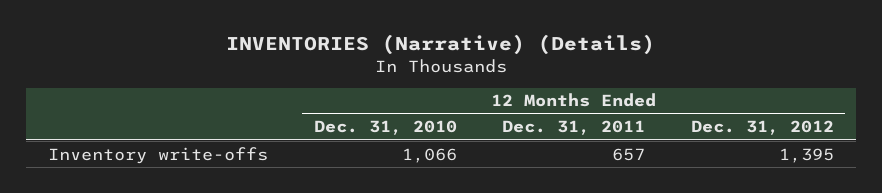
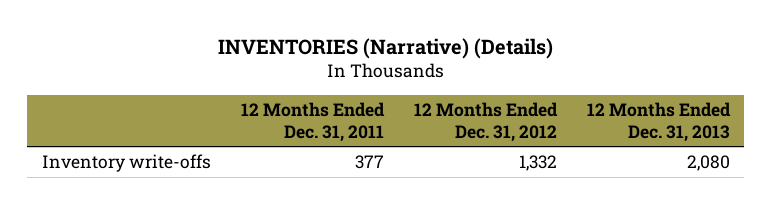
- | 12 Months Ended Dec. 31, 2010 | 12 Months Ended Dec. 31, 2011 | 12 Months Ended Dec. 31, 2012
+ | 12 Months Ended Dec. 31, 2011 | 12 Months Ended Dec. 31, 2012 | 12 Months Ended Dec. 31, 2013
- Inventory write-offs | 1,066 | 657 | 1,395
+ Inventory write-offs | 377 | 1,332 | 2,080

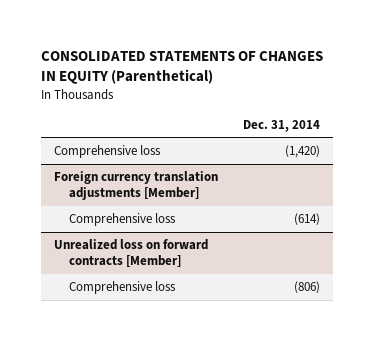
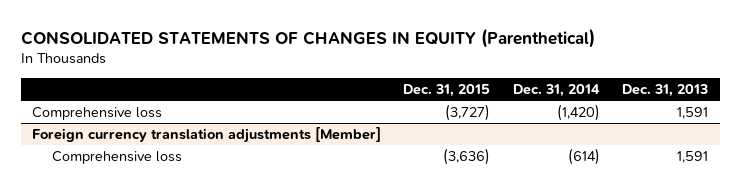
- | Dec. 31, 2014
+ | Dec. 31, 2015 | Dec. 31, 2014 | Dec. 31, 2013
- Unrealized loss on forward contracts [Member]
- Comprehensive loss | (806)

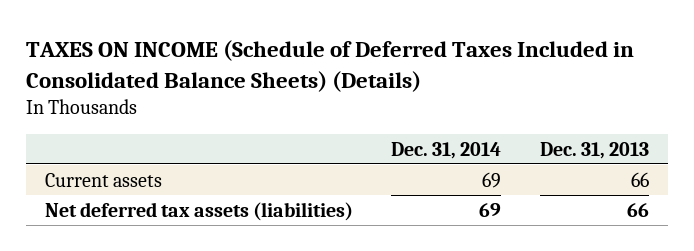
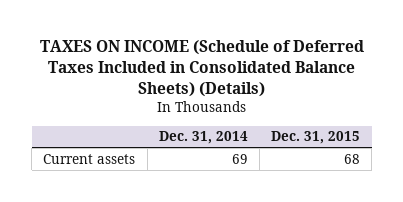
- | Dec. 31, 2014 | Dec. 31, 2013
+ | Dec. 31, 2014 | Dec. 31, 2015
- Net deferred tax assets (liabilities) | 69 | 66

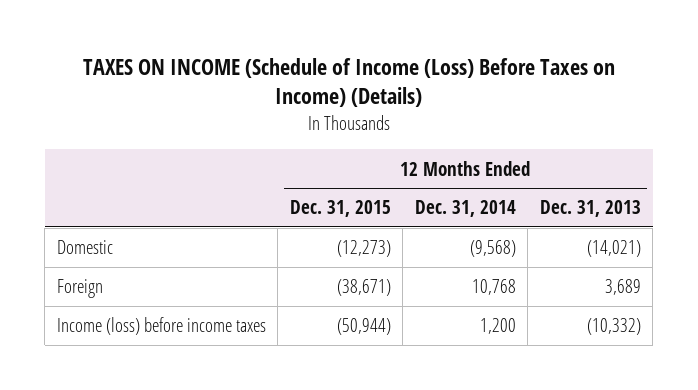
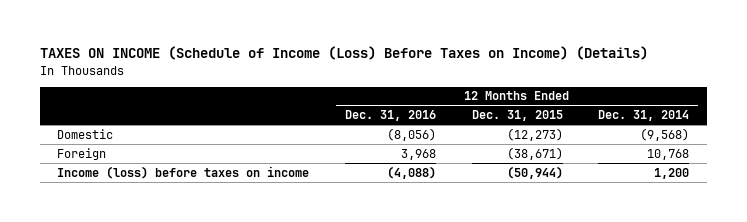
- | 12 Months Ended Dec. 31, 2015 | 12 Months Ended Dec. 31, 2014 | 12 Months Ended Dec. 31, 2013
+ | 12 Months Ended Dec. 31, 2016 | 12 Months Ended Dec. 31, 2015 | 12 Months Ended Dec. 31, 2014
- Income (loss) before income taxes | (50,944) | 1,200 | (10,332)
+ Income (loss) before taxes on income | (4,088) | (50,944) | 1,200

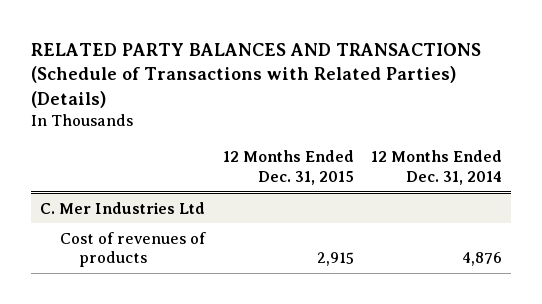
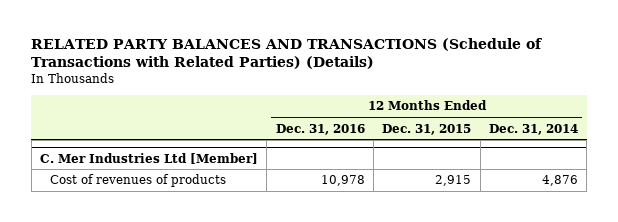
- | 12 Months Ended Dec. 31, 2015 | 12 Months Ended Dec. 31, 2014
+ | 12 Months Ended Dec. 31, 2016 | 12 Months Ended Dec. 31, 2015 | 12 Months Ended Dec. 31, 2014
- C. Mer Industries Ltd
+ C. Mer Industries Ltd [Member]

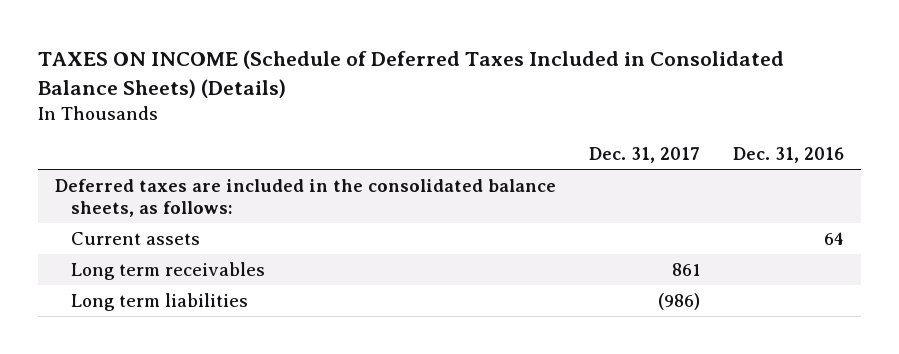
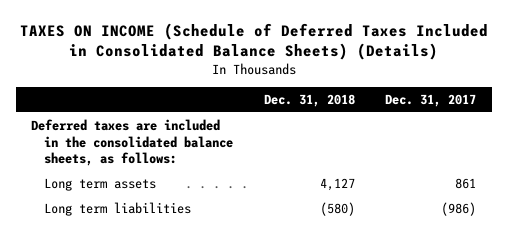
- | Dec. 31, 2017 | Dec. 31, 2016
+ | Dec. 31, 2018 | Dec. 31, 2017
- Current assets | | 64
- Long term receivables | 861 |
+ Long term assets | 4,127 | 861

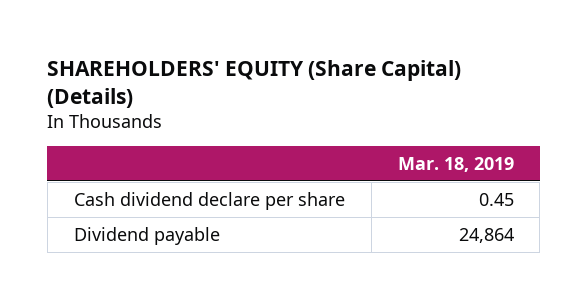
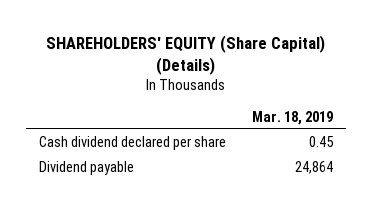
- Cash dividend declare per share | 0.45
+ Cash dividend declared per share | 0.45

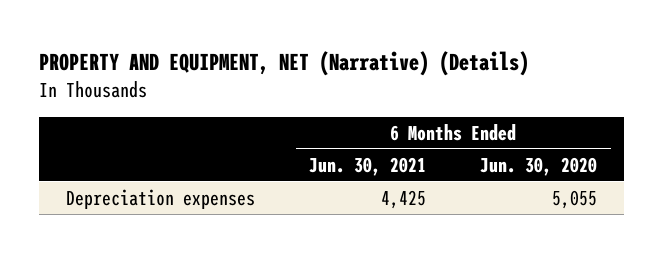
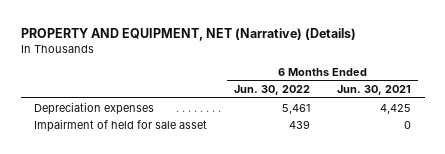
- | 6 Months Ended Jun. 30, 2021 | 6 Months Ended Jun. 30, 2020
+ | 6 Months Ended Jun. 30, 2022 | 6 Months Ended Jun. 30, 2021
+ Impairment of held for sale asset | 439 | 0

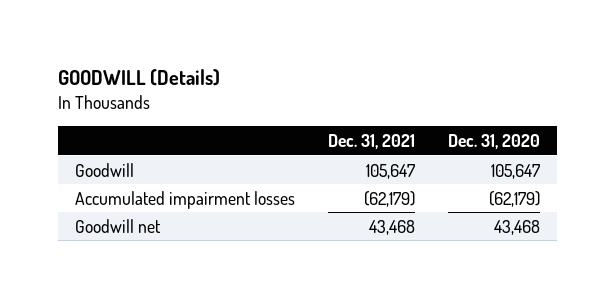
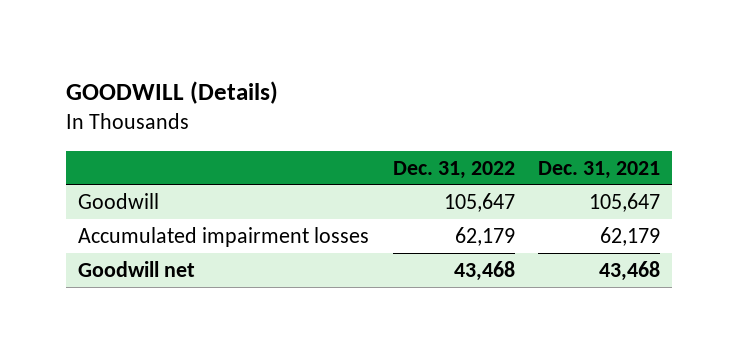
- | Dec. 31, 2021 | Dec. 31, 2020
+ | Dec. 31, 2022 | Dec. 31, 2021
- Accumulated impairment losses | (62,179) | (62,179)
+ Accumulated impairment losses | 62,179 | 62,179

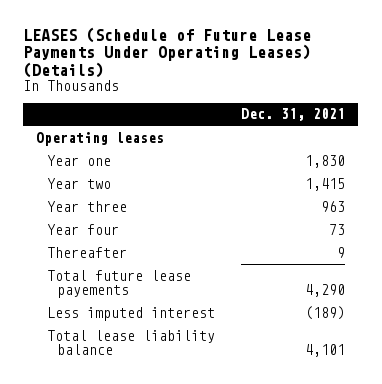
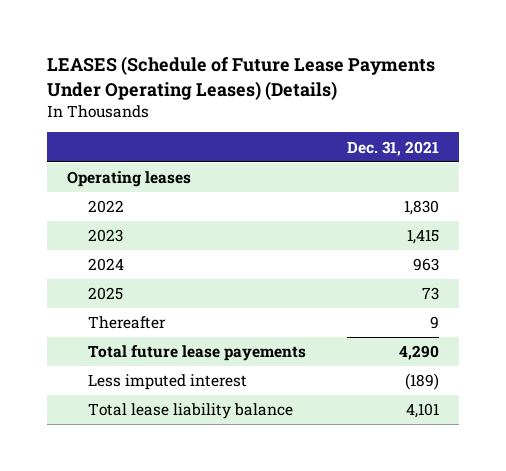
- Year one | 1,830
- Year two | 1,415
- Year three | 963
- Year four | 73
+ 2022 | 1,830
+ 2023 | 1,415
+ 2024 | 963
+ 2025 | 73

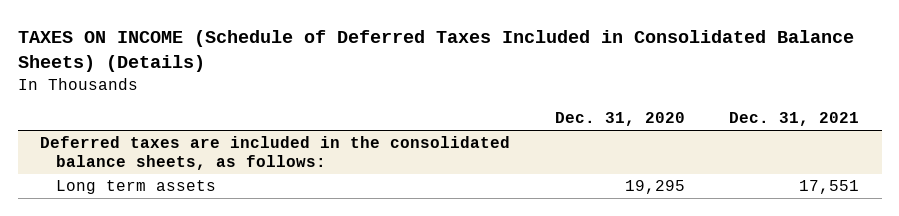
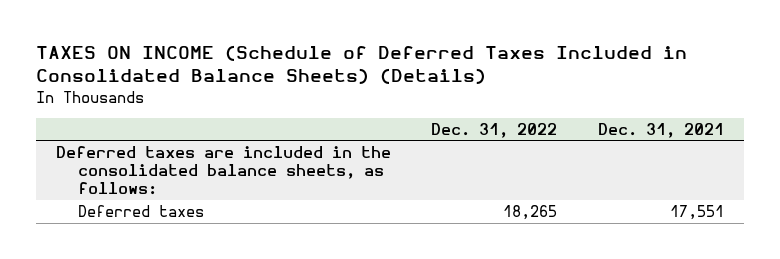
- | Dec. 31, 2020 | Dec. 31, 2021
+ | Dec. 31, 2022 | Dec. 31, 2021
- Long term assets | 19,295 | 17,551
+ Deferred taxes | 18,265 | 17,551

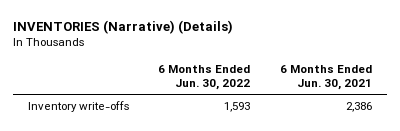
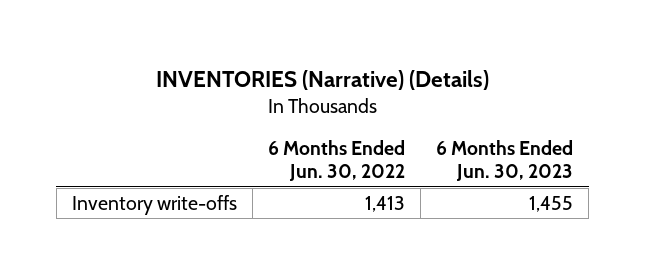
- | 6 Months Ended Jun. 30, 2022 | 6 Months Ended Jun. 30, 2021
+ | 6 Months Ended Jun. 30, 2022 | 6 Months Ended Jun. 30, 2023
- Inventory write-offs | 1,593 | 2,386
+ Inventory write-offs | 1,413 | 1,455

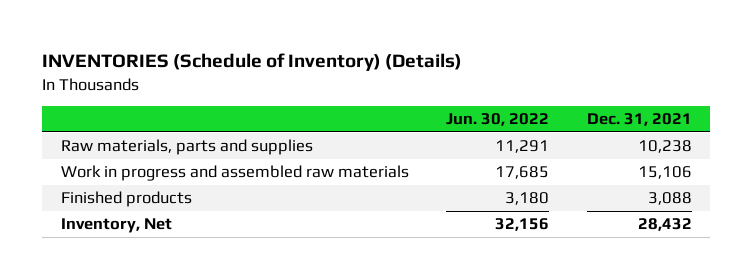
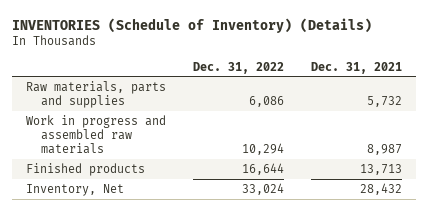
- | Jun. 30, 2022 | Dec. 31, 2021
+ | Dec. 31, 2022 | Dec. 31, 2021
- Raw materials, parts and supplies | 11,291 | 10,238
- Work in progress and assembled raw materials | 17,685 | 15,106
- Finished products | 3,180 | 3,088
+ Raw materials, parts and supplies | 6,086 | 5,732
+ Work in progress and assembled raw materials | 10,294 | 8,987
+ Finished products | 16,644 | 13,713

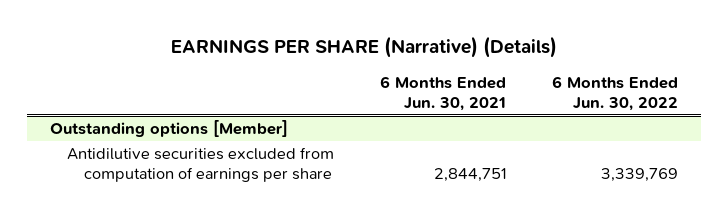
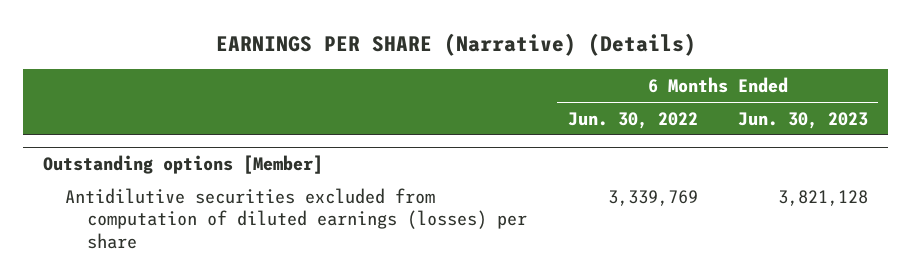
- | 6 Months Ended Jun. 30, 2021 | 6 Months Ended Jun. 30, 2022
+ | 6 Months Ended Jun. 30, 2022 | 6 Months Ended Jun. 30, 2023
@ Outstanding options [Member]
- Antidilutive securities excluded from computation of earnings per share | 2,844,751 | 3,339,769
+ Antidilutive securities excluded from computation of diluted earnings (losses) per share | 3,339,769 | 3,821,128

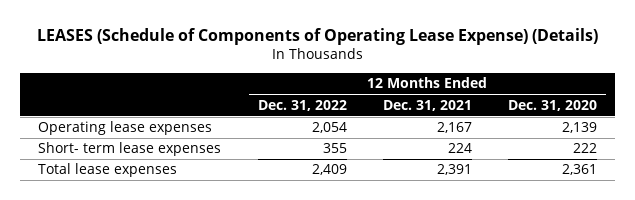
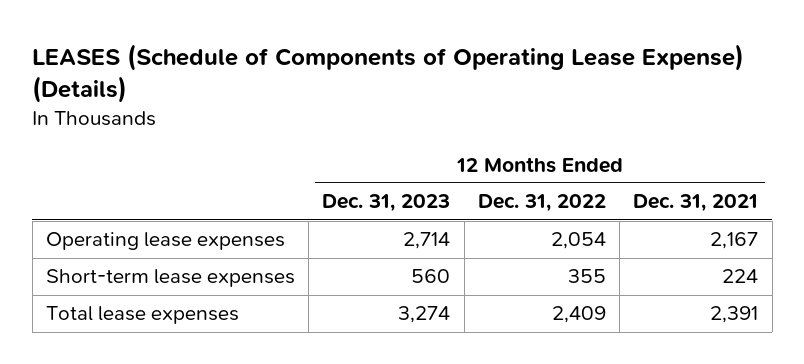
- | 12 Months Ended Dec. 31, 2022 | 12 Months Ended Dec. 31, 2021 | 12 Months Ended Dec. 31, 2020
+ | 12 Months Ended Dec. 31, 2023 | 12 Months Ended Dec. 31, 2022 | 12 Months Ended Dec. 31, 2021
- Short- term lease expenses | 355 | 224 | 222
+ Short-term lease expenses | 560 | 355 | 224

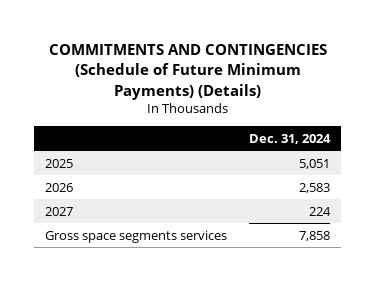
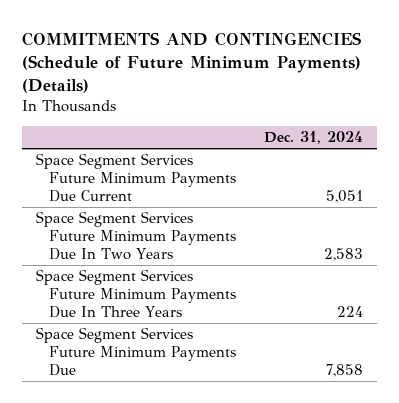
- 2025 | 5,051
- 2026 | 2,583
- 2027 | 224
- Gross space segments services | 7,858
+ Space Segment Services Future Minimum Payments Due Current | 5,051
+ Space Segment Services Future Minimum Payments Due In Two Years | 2,583
+ Space Segment Services Future Minimum Payments Due In Three Years | 224
+ Space Segment Services Future Minimum Payments Due | 7,858

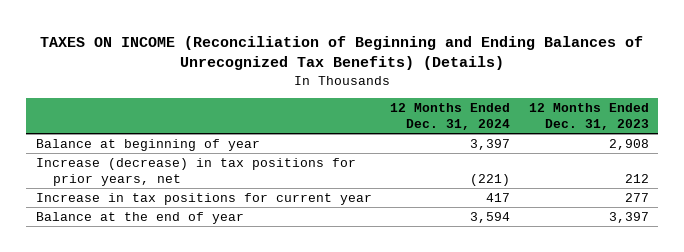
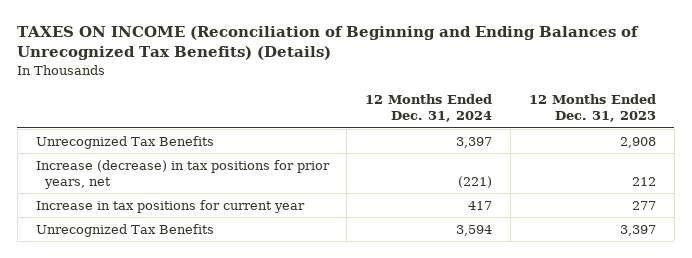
- Balance at beginning of year | 3,397 | 2,908
+ Unrecognized Tax Benefits | 3,397 | 2,908
- Balance at the end of year | 3,594 | 3,397
+ Unrecognized Tax Benefits | 3,594 | 3,397

